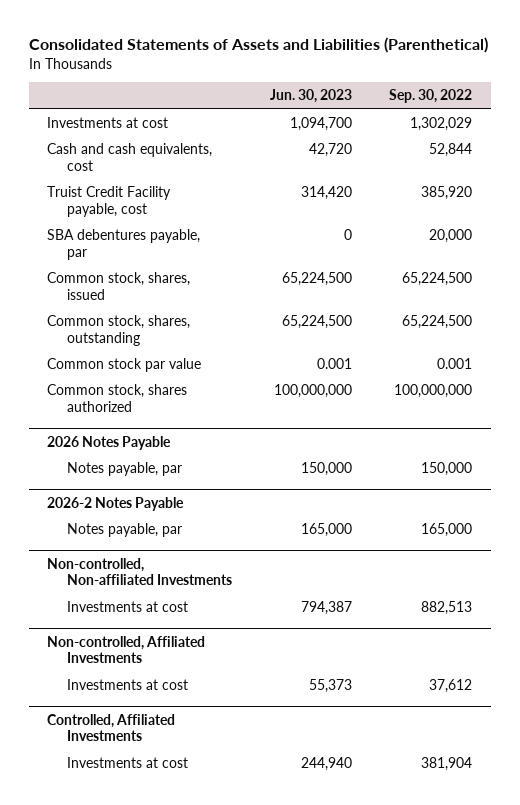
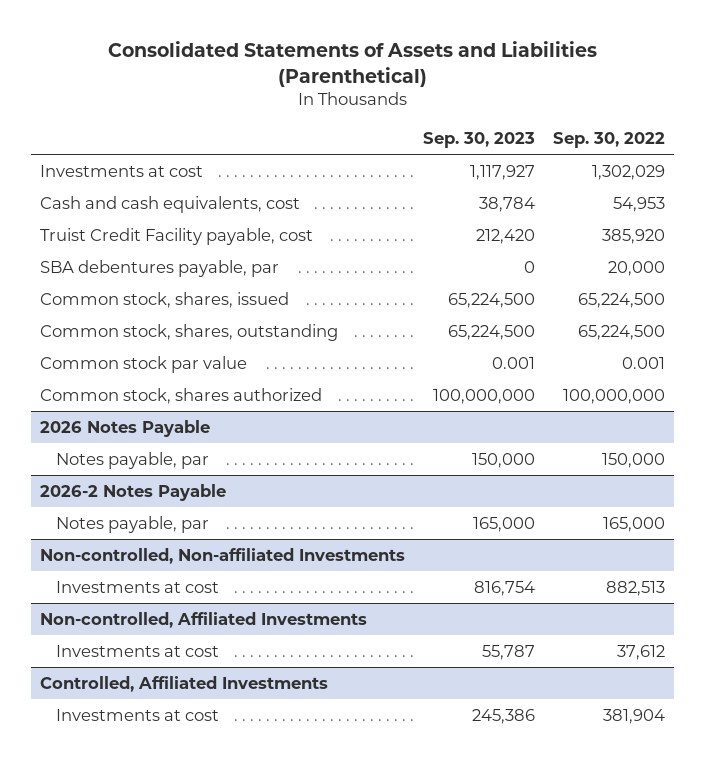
- | Jun. 30, 2023 | Sep. 30, 2022
+ | Sep. 30, 2023 | Sep. 30, 2022
- Cash and cash equivalents, cost | 42,720 | 52,844
+ Cash and cash equivalents, cost | 38,784 | 54,953

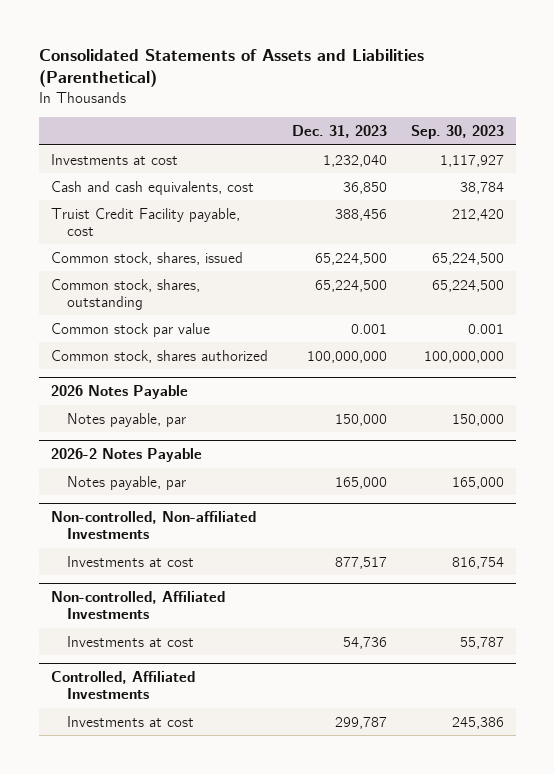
- | Sep. 30, 2023 | Sep. 30, 2022
+ | Dec. 31, 2023 | Sep. 30, 2023
- SBA debentures payable, par | 0 | 20,000

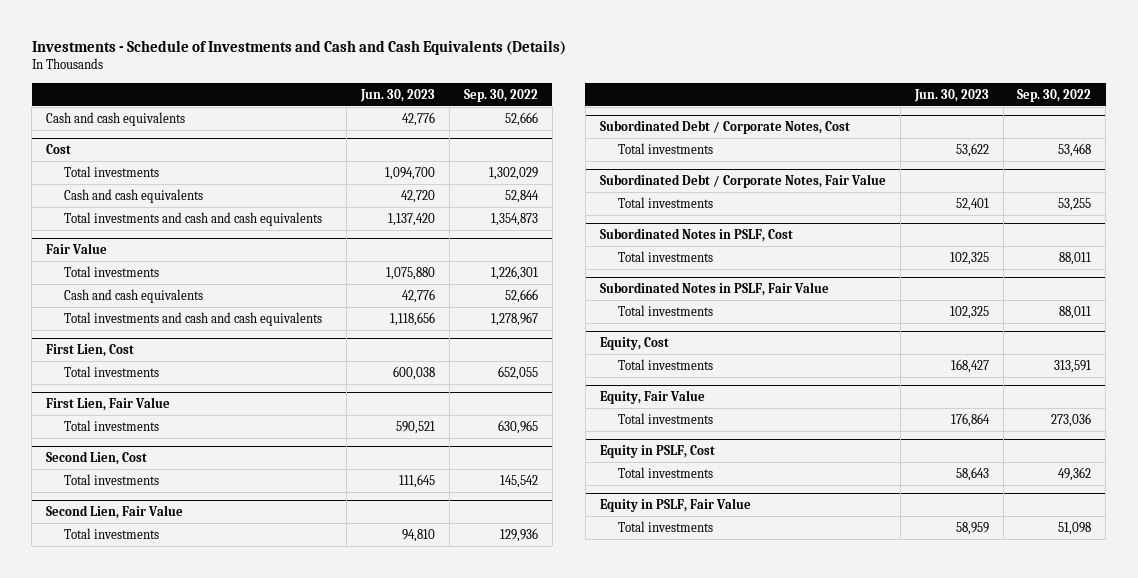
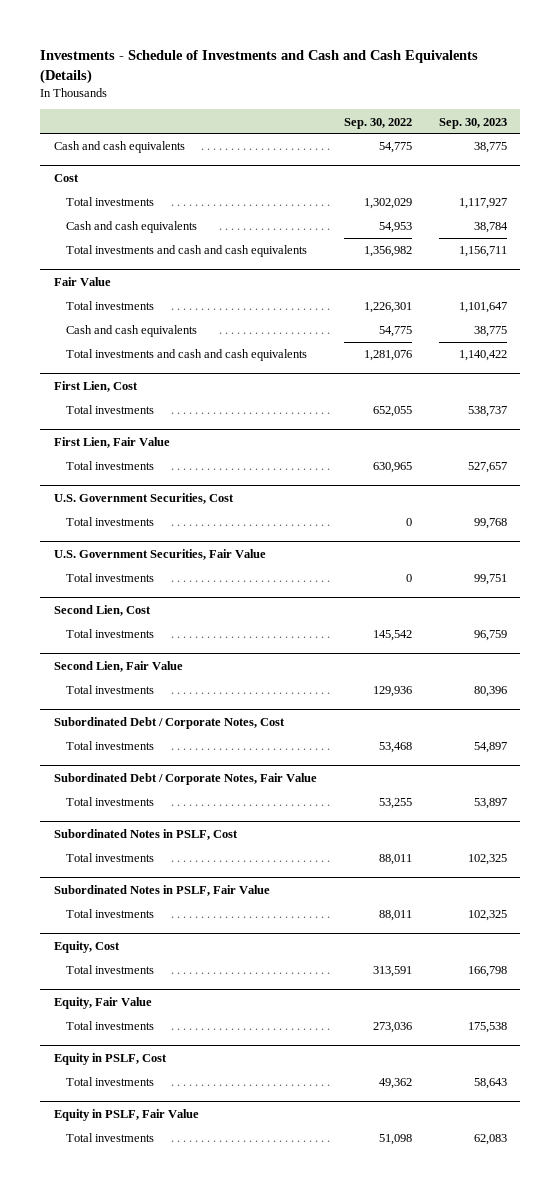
- | Jun. 30, 2023 | Sep. 30, 2022
+ | Sep. 30, 2022 | Sep. 30, 2023
- Cash and cash equivalents | 42,776 | 52,666
+ Cash and cash equivalents | 54,775 | 38,775
@ Cost
- Cash and cash equivalents | 42,720 | 52,844
- Total investments and cash and cash equivalents | 1,137,420 | 1,354,873
+ Cash and cash equivalents | 54,953 | 38,784
+ Total investments and cash and cash equivalents | 1,356,982 | 1,156,711
@ Fair Value
- Cash and cash equivalents | 42,776 | 52,666
- Total investments and cash and cash equivalents | 1,118,656 | 1,278,967
+ Cash and cash equivalents | 54,775 | 38,775
+ Total investments and cash and cash equivalents | 1,281,076 | 1,140,422
+ U.S. Government Securities, Cost
+ Total investments | 0 | 99,768
+ U.S. Government Securities, Fair Value
+ Total investments | 0 | 99,751

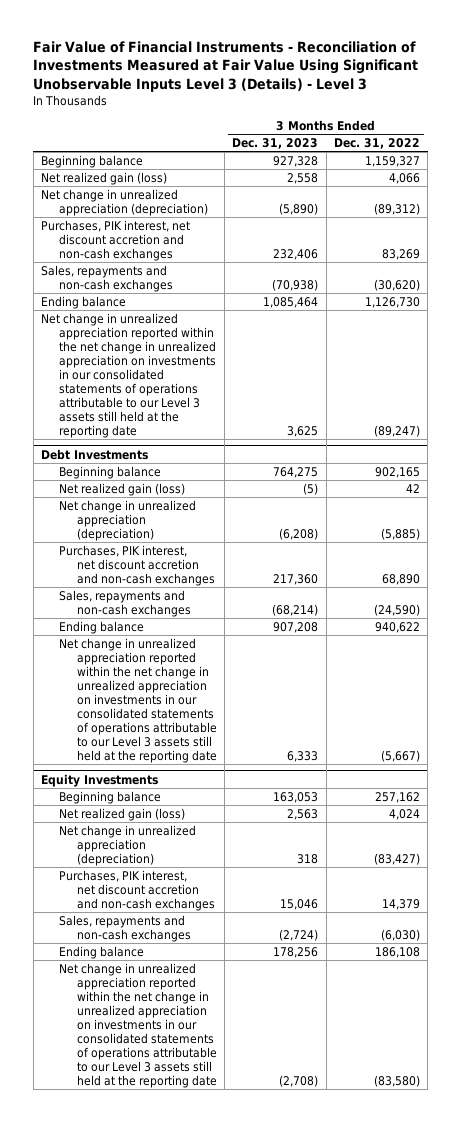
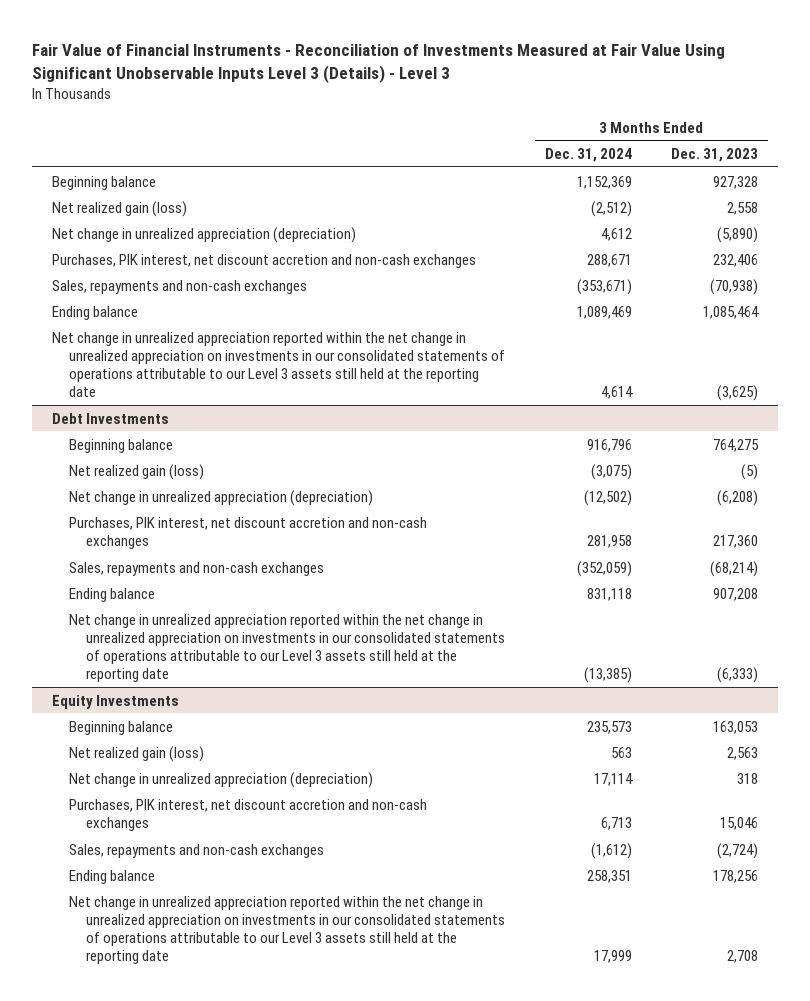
- | 3 Months Ended Dec. 31, 2023 | 3 Months Ended Dec. 31, 2022
+ | 3 Months Ended Dec. 31, 2024 | 3 Months Ended Dec. 31, 2023
- Net change in unrealized appreciation reported within the net change in unrealized appreciation on investments in our consolidated statements of operations attributable to our Level 3 assets still held at the reporting date | 3,625 | (89,247)
+ Net change in unrealized appreciation reported within the net change in unrealized appreciation on investments in our consolidated statements of operations attributable to our Level 3 assets still held at the reporting date | 4,614 | (3,625)
@ Debt Investments
- Net change in unrealized appreciation reported within the net change in unrealized appreciation on investments in our consolidated statements of operations attributable to our Level 3 assets still held at the reporting date | 6,333 | (5,667)
+ Net change in unrealized appreciation reported within the net change in unrealized appreciation on investments in our consolidated statements of operations attributable to our Level 3 assets still held at the reporting date | (13,385) | (6,333)
@ Equity Investments
- Net change in unrealized appreciation reported within the net change in unrealized appreciation on investments in our consolidated statements of operations attributable to our Level 3 assets still held at the reporting date | (2,708) | (83,580)
+ Net change in unrealized appreciation reported within the net change in unrealized appreciation on investments in our consolidated statements of operations attributable to our Level 3 assets still held at the reporting date | 17,999 | 2,708

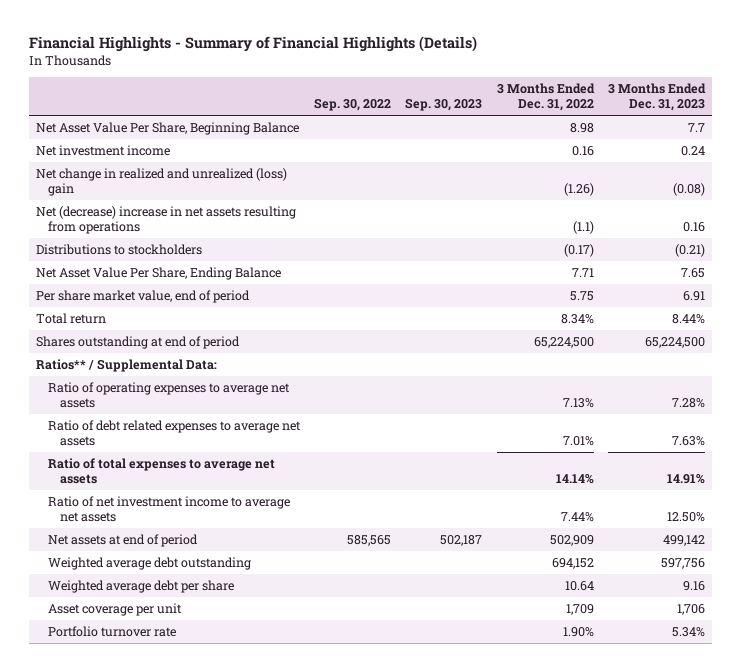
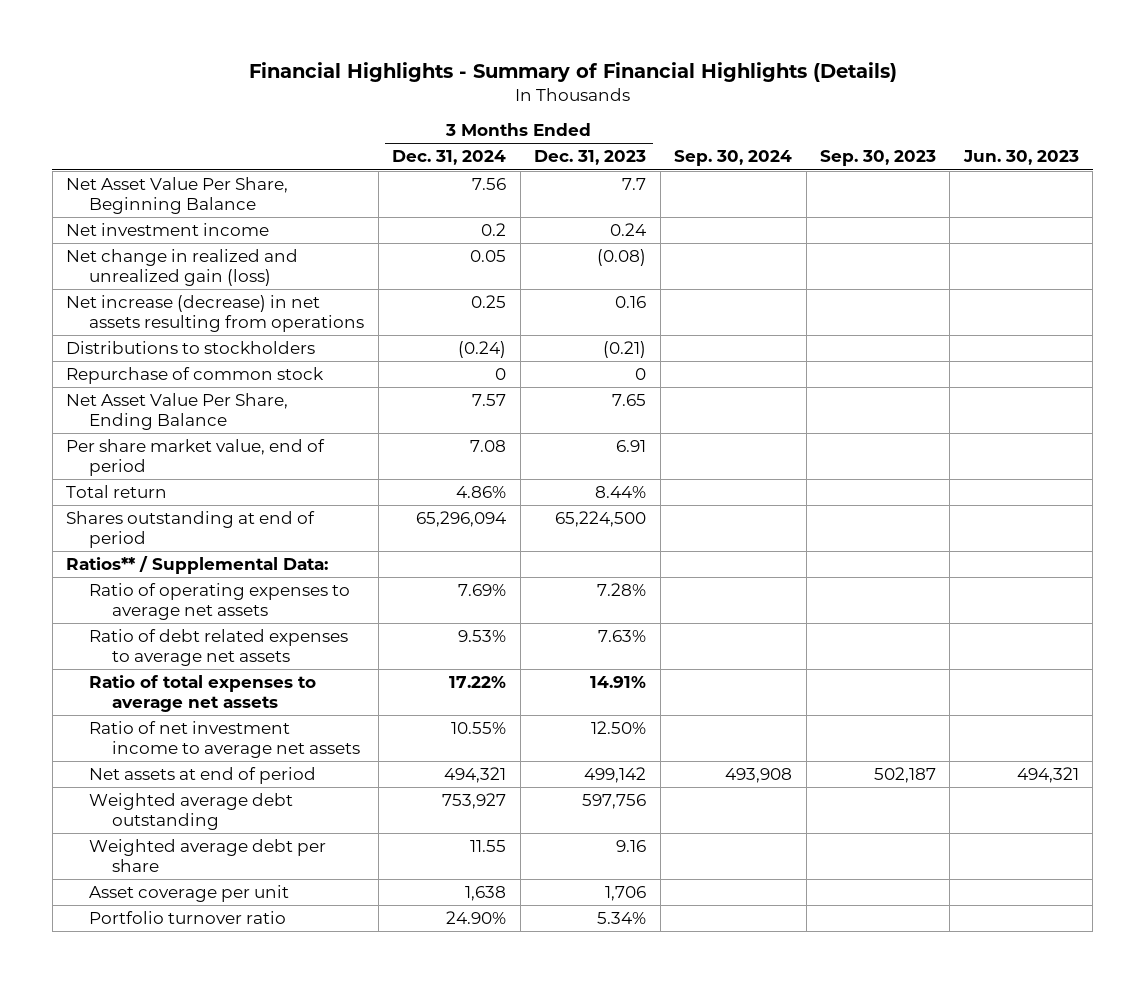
- | Sep. 30, 2022 | Sep. 30, 2023 | 3 Months Ended Dec. 31, 2022 | 3 Months Ended Dec. 31, 2023
+ | 3 Months Ended Dec. 31, 2024 | 3 Months Ended Dec. 31, 2023 | Sep. 30, 2024 | Sep. 30, 2023 | Jun. 30, 2023
- Net change in realized and unrealized (loss) gain | | | (1.26) | (0.08)
- Net (decrease) increase in net assets resulting from operations | | | (1.1) | 0.16
+ Net change in realized and unrealized gain (loss) | 0.05 | (0.08) | | |
+ Net increase (decrease) in net assets resulting from operations | 0.25 | 0.16 | | |
+ Repurchase of common stock | 0 | 0 | | |
- Portfolio turnover rate | | | 1.90% | 5.34%
+ Portfolio turnover ratio | 24.90% | 5.34% | | |

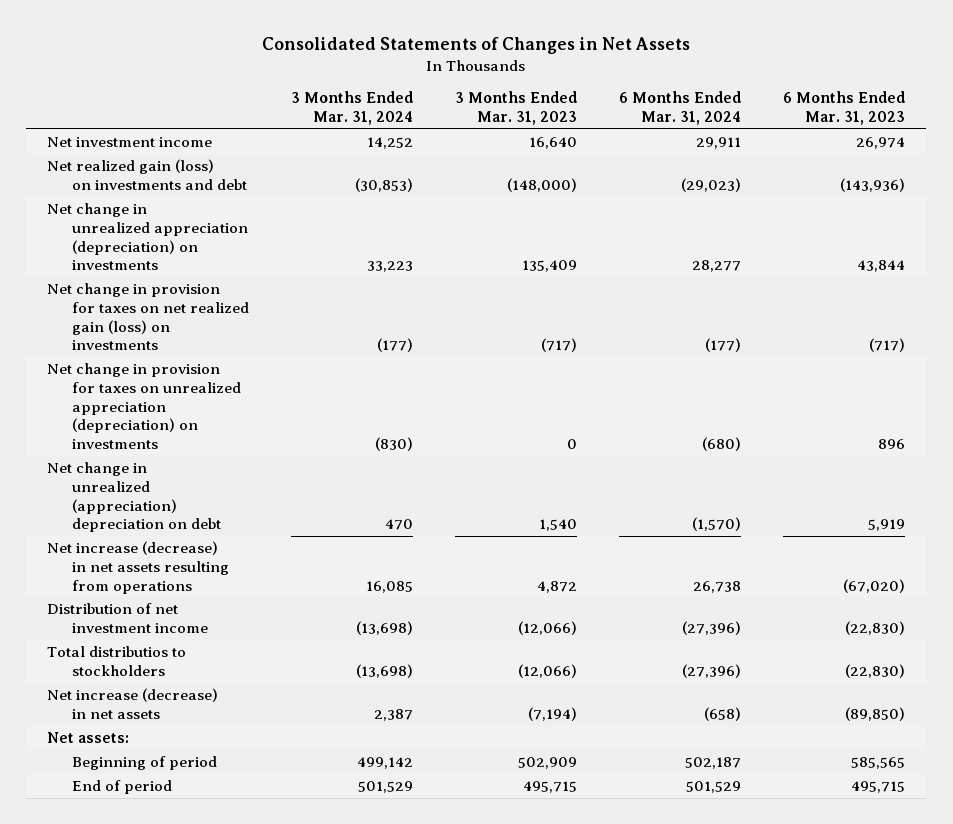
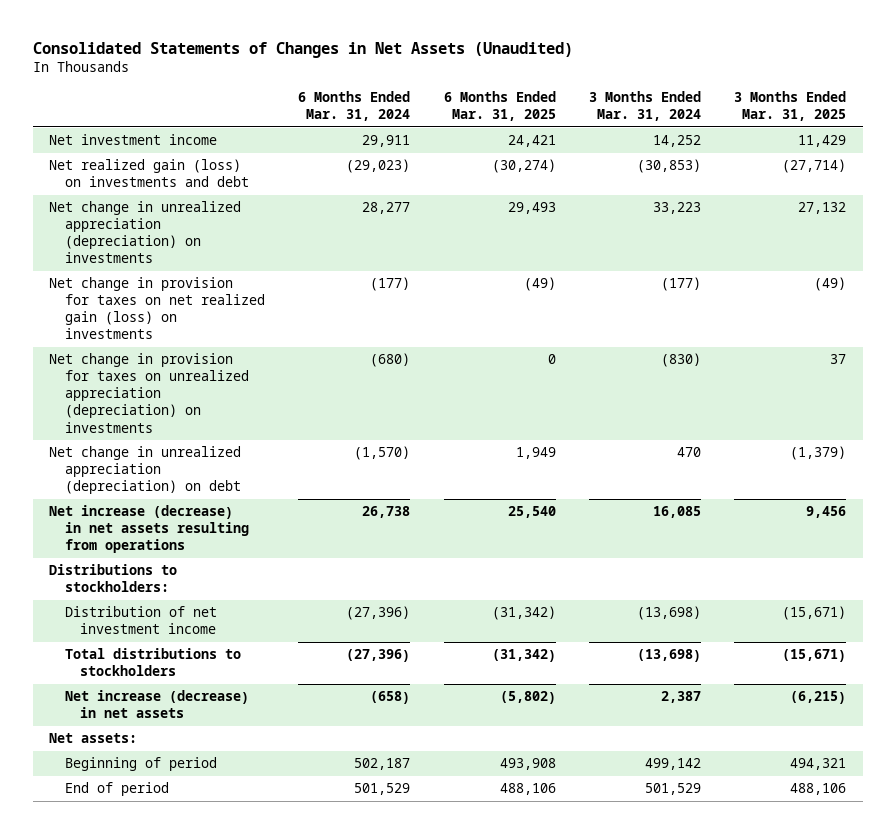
- Consolidated Statements of Changes in Net Assets
+ Consolidated Statements of Changes in Net Assets (Unaudited)
- | 3 Months Ended Mar. 31, 2024 | 3 Months Ended Mar. 31, 2023 | 6 Months Ended Mar. 31, 2024 | 6 Months Ended Mar. 31, 2023
+ | 6 Months Ended Mar. 31, 2024 | 6 Months Ended Mar. 31, 2025 | 3 Months Ended Mar. 31, 2024 | 3 Months Ended Mar. 31, 2025
- Net change in unrealized (appreciation) depreciation on debt | 470 | 1,540 | (1,570) | 5,919
+ Net change in unrealized appreciation (depreciation) on debt | (1,570) | 1,949 | 470 | (1,379)
+ Distributions to stockholders:
- Total distributios to stockholders | (13,698) | (12,066) | (27,396) | (22,830)
+ Total distributions to stockholders | (27,396) | (31,342) | (13,698) | (15,671)

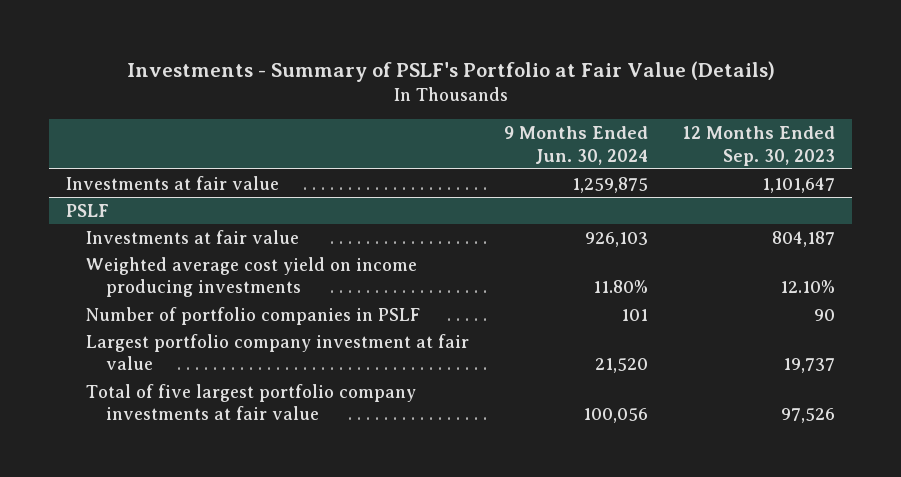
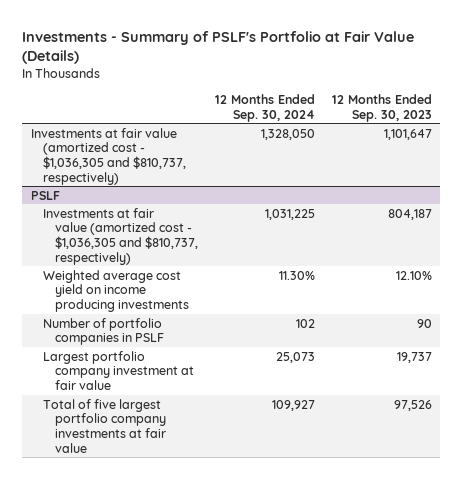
- | 9 Months Ended Jun. 30, 2024 | 12 Months Ended Sep. 30, 2023
+ | 12 Months Ended Sep. 30, 2024 | 12 Months Ended Sep. 30, 2023
- Investments at fair value | 1,259,875 | 1,101,647
+ Investments at fair value (amortized cost - $1,036,305 and $810,737, respectively) | 1,328,050 | 1,101,647
@ PSLF
- Investments at fair value | 926,103 | 804,187
+ Investments at fair value (amortized cost - $1,036,305 and $810,737, respectively) | 1,031,225 | 804,187

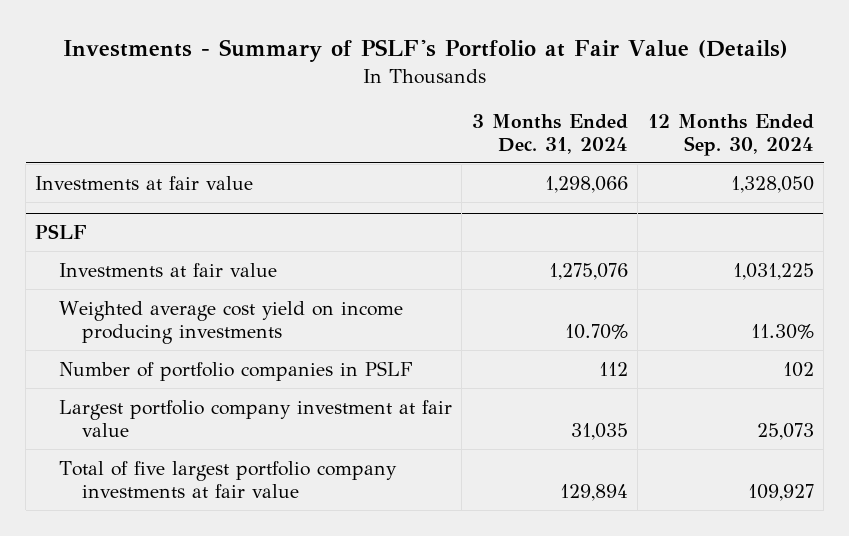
- | 12 Months Ended Sep. 30, 2024 | 12 Months Ended Sep. 30, 2023
+ | 3 Months Ended Dec. 31, 2024 | 12 Months Ended Sep. 30, 2024
- Investments at fair value (amortized cost - $1,036,305 and $810,737, respectively) | 1,328,050 | 1,101,647
+ Investments at fair value | 1,298,066 | 1,328,050
@ PSLF
- Investments at fair value (amortized cost - $1,036,305 and $810,737, respectively) | 1,031,225 | 804,187
+ Investments at fair value | 1,275,076 | 1,031,225

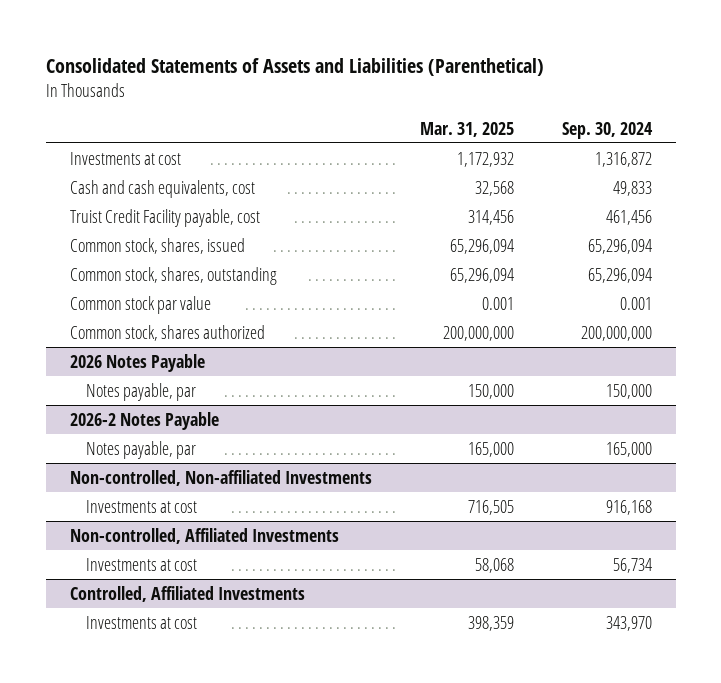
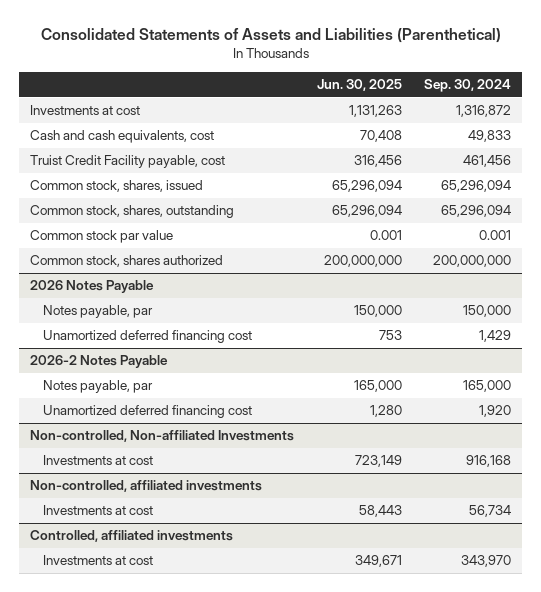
- | Mar. 31, 2025 | Sep. 30, 2024
+ | Jun. 30, 2025 | Sep. 30, 2024
@ 2026 Notes Payable
+ Unamortized deferred financing cost | 753 | 1,429
@ 2026-2 Notes Payable
+ Unamortized deferred financing cost | 1,280 | 1,920
- Non-controlled, Affiliated Investments
+ Non-controlled, affiliated investments
- Controlled, Affiliated Investments
+ Controlled, affiliated investments

